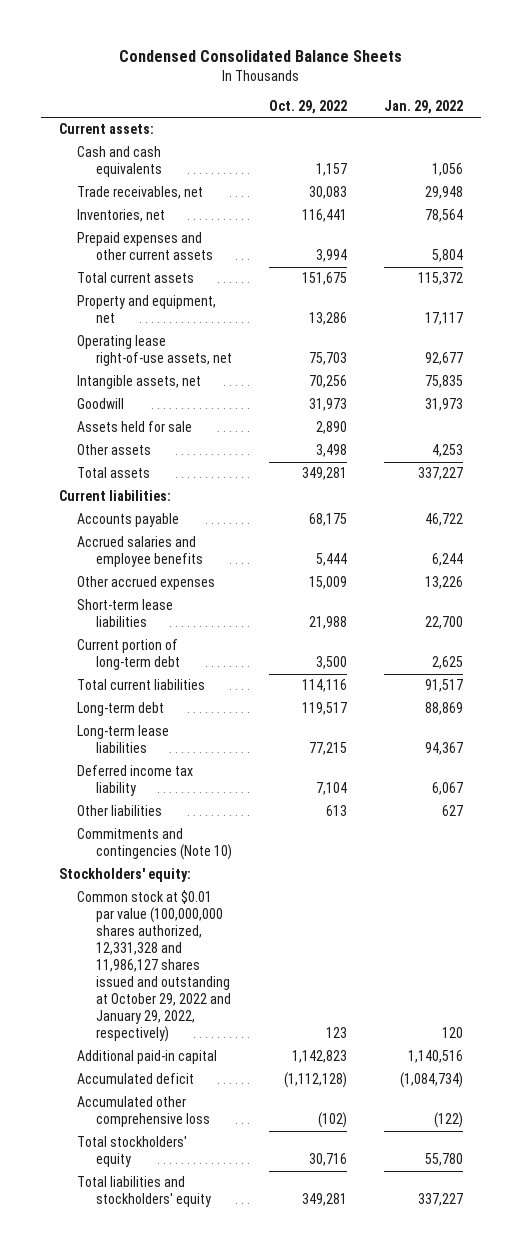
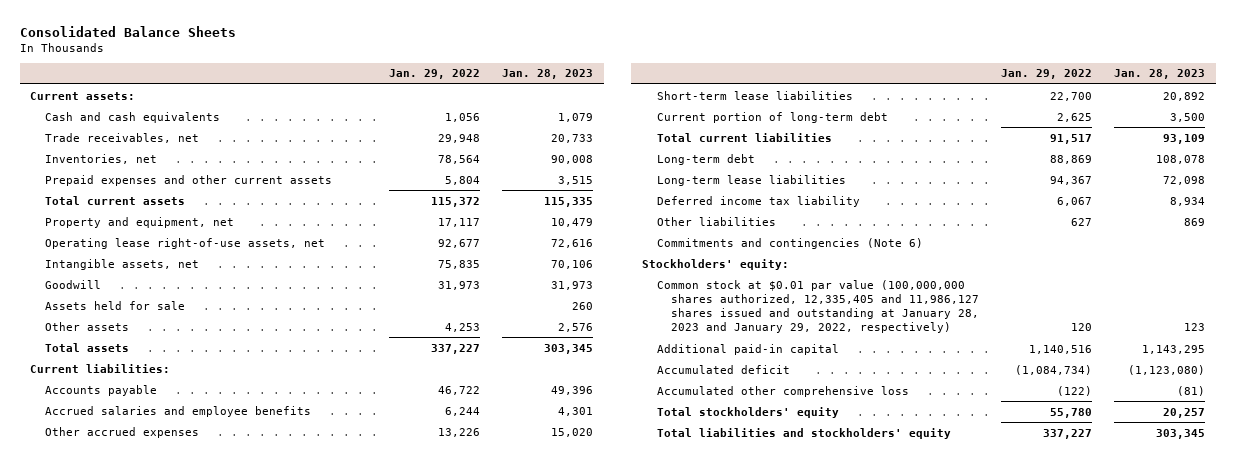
- Condensed Consolidated Balance Sheets
+ Consolidated Balance Sheets
- | Oct. 29, 2022 | Jan. 29, 2022
+ | Jan. 29, 2022 | Jan. 28, 2023
- Commitments and contingencies (Note 10)
+ Commitments and contingencies (Note 6)
- Common stock at $0.01 par value (100,000,000 shares authorized, 12,331,328 and 11,986,127 shares issued and outstanding at October 29, 2022 and January 29, 2022, respectively) | 123 | 120
+ Common stock at $0.01 par value (100,000,000 shares authorized, 12,335,405 and 11,986,127 shares issued and outstanding at January 28, 2023 and January 29, 2022, respectively) | 120 | 123

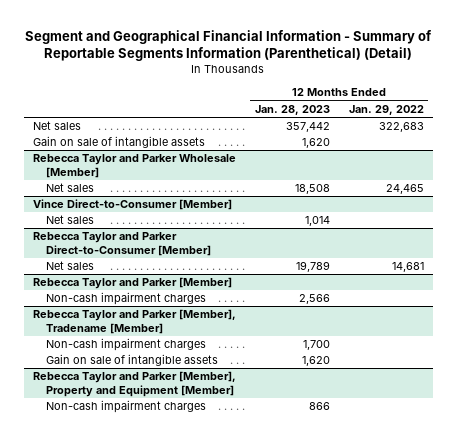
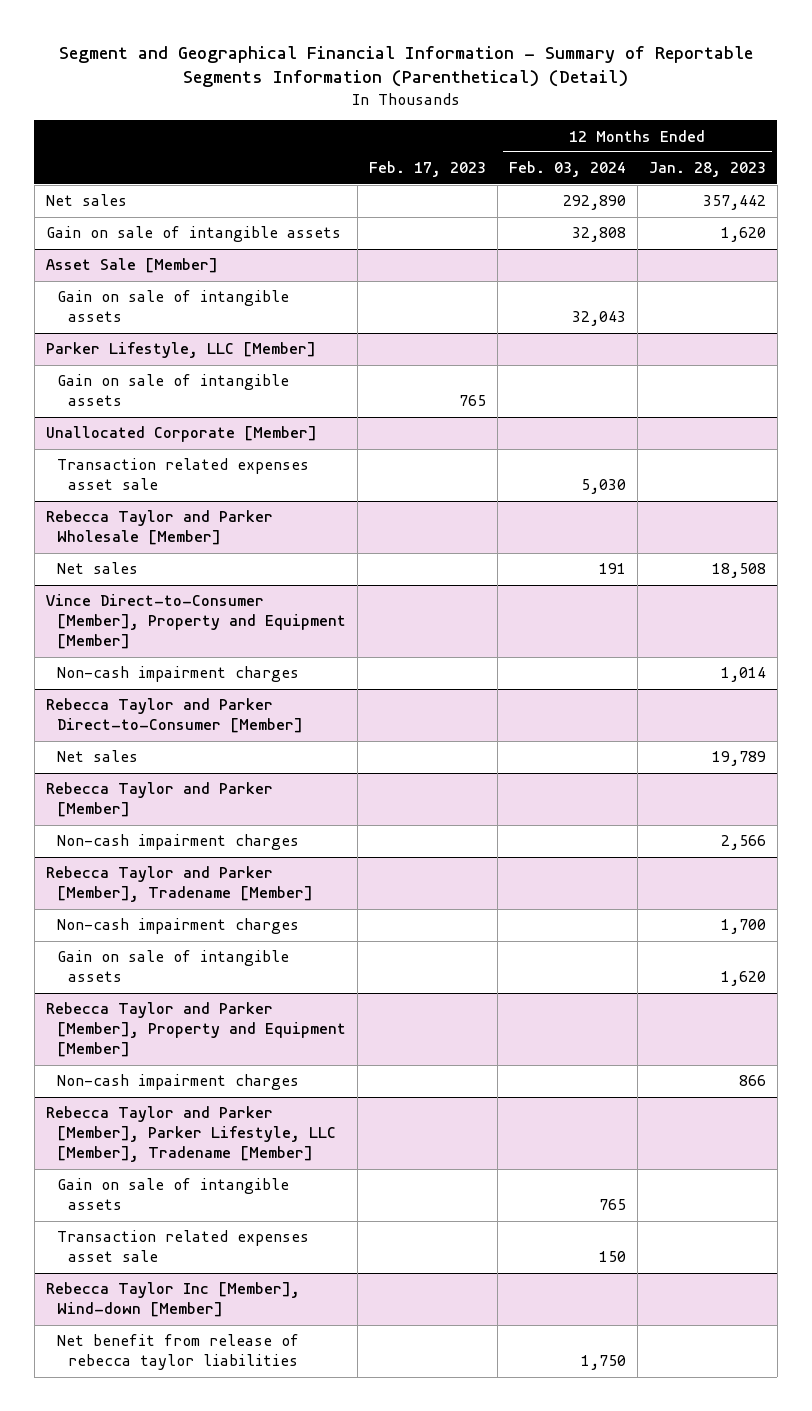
- | 12 Months Ended Jan. 28, 2023 | 12 Months Ended Jan. 29, 2022
+ | Feb. 17, 2023 | 12 Months Ended Feb. 03, 2024 | 12 Months Ended Jan. 28, 2023
+ Asset Sale [Member]
+ Gain on sale of intangible assets | | 32,043 |
+ Parker Lifestyle, LLC [Member]
+ Gain on sale of intangible assets | 765 | |
+ Unallocated Corporate [Member]
+ Transaction related expenses asset sale | | 5,030 |
- Vince Direct-to-Consumer [Member]
- Net sales | 1,014 |
+ Vince Direct-to-Consumer [Member], Property and Equipment [Member]
+ Non-cash impairment charges | | | 1,014
+ Rebecca Taylor and Parker [Member], Parker Lifestyle, LLC [Member], Tradename [Member]
+ Gain on sale of intangible assets | | 765 |
+ Transaction related expenses asset sale | | 150 |
+ Rebecca Taylor Inc [Member], Wind-down [Member]
+ Net benefit from release of rebecca taylor liabilities | | 1,750 |

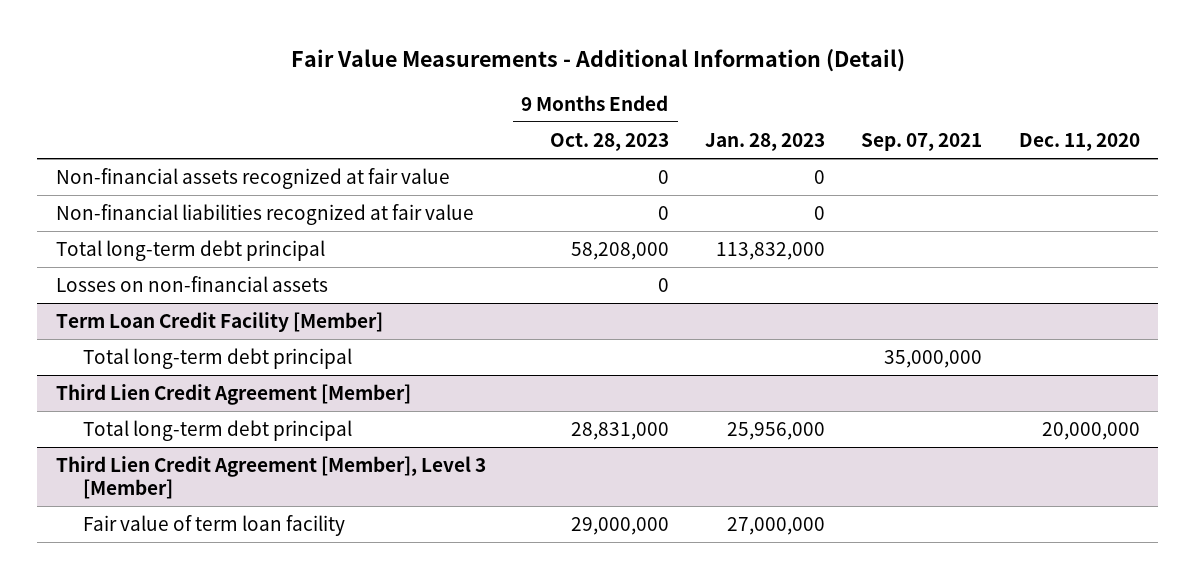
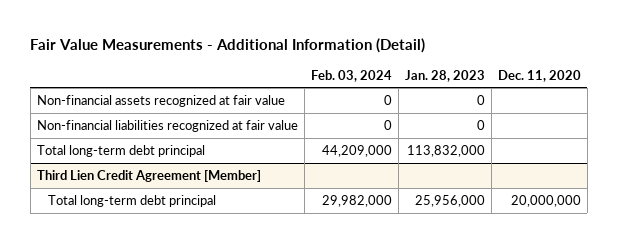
- | 9 Months Ended Oct. 28, 2023 | Jan. 28, 2023 | Sep. 07, 2021 | Dec. 11, 2020
+ | Feb. 03, 2024 | Jan. 28, 2023 | Dec. 11, 2020
- Losses on non-financial assets | 0 | | |
- Term Loan Credit Facility [Member]
- Total long-term debt principal | | | 35,000,000 |
- Third Lien Credit Agreement [Member], Level 3 [Member]
- Fair value of term loan facility | 29,000,000 | 27,000,000 | |

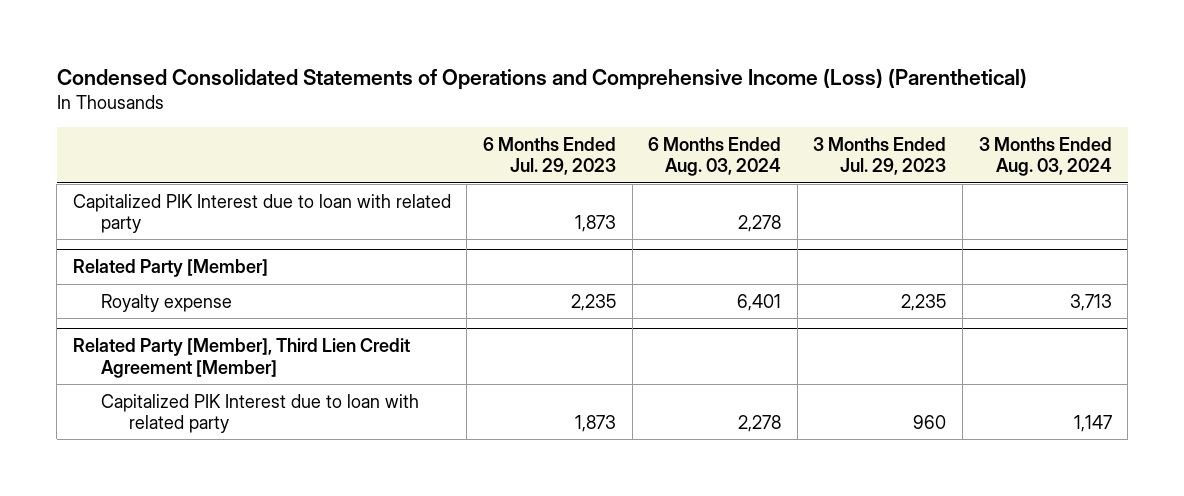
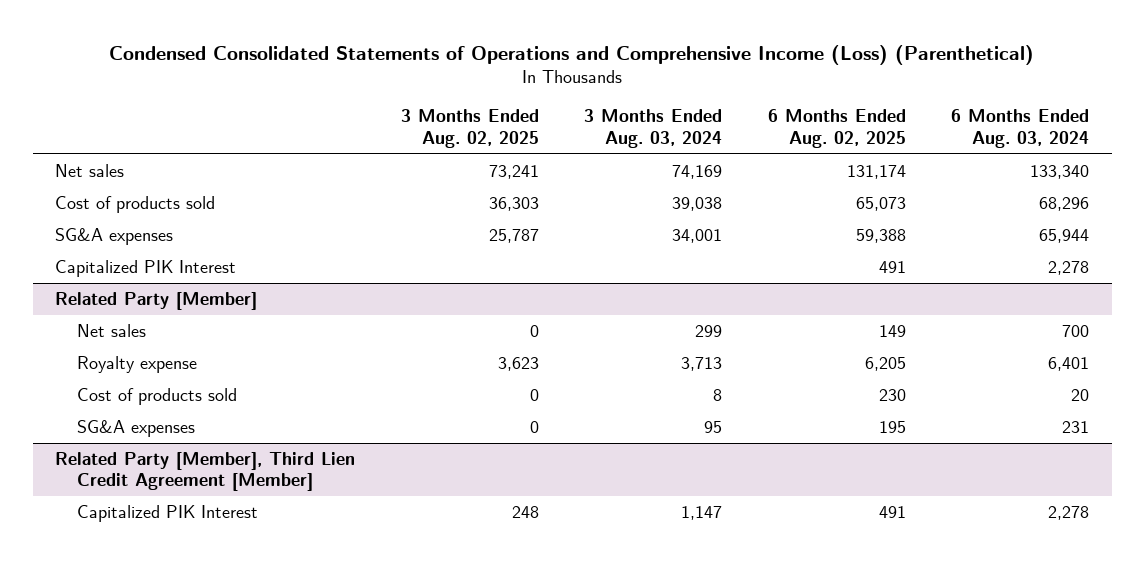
- | 6 Months Ended Jul. 29, 2023 | 6 Months Ended Aug. 03, 2024 | 3 Months Ended Jul. 29, 2023 | 3 Months Ended Aug. 03, 2024
+ | 3 Months Ended Aug. 02, 2025 | 3 Months Ended Aug. 03, 2024 | 6 Months Ended Aug. 02, 2025 | 6 Months Ended Aug. 03, 2024
- Capitalized PIK Interest due to loan with related party | 1,873 | 2,278 | |
+ Net sales | 73,241 | 74,169 | 131,174 | 133,340
+ Cost of products sold | 36,303 | 39,038 | 65,073 | 68,296
+ SG&A expenses | 25,787 | 34,001 | 59,388 | 65,944
+ Capitalized PIK Interest | | | 491 | 2,278
@ Related Party [Member]
+ Net sales | 0 | 299 | 149 | 700
+ Cost of products sold | 0 | 8 | 230 | 20
+ SG&A expenses | 0 | 95 | 195 | 231
@ Related Party [Member], Third Lien Credit Agreement [Member]
- Capitalized PIK Interest due to loan with related party | 1,873 | 2,278 | 960 | 1,147
+ Capitalized PIK Interest | 248 | 1,147 | 491 | 2,278

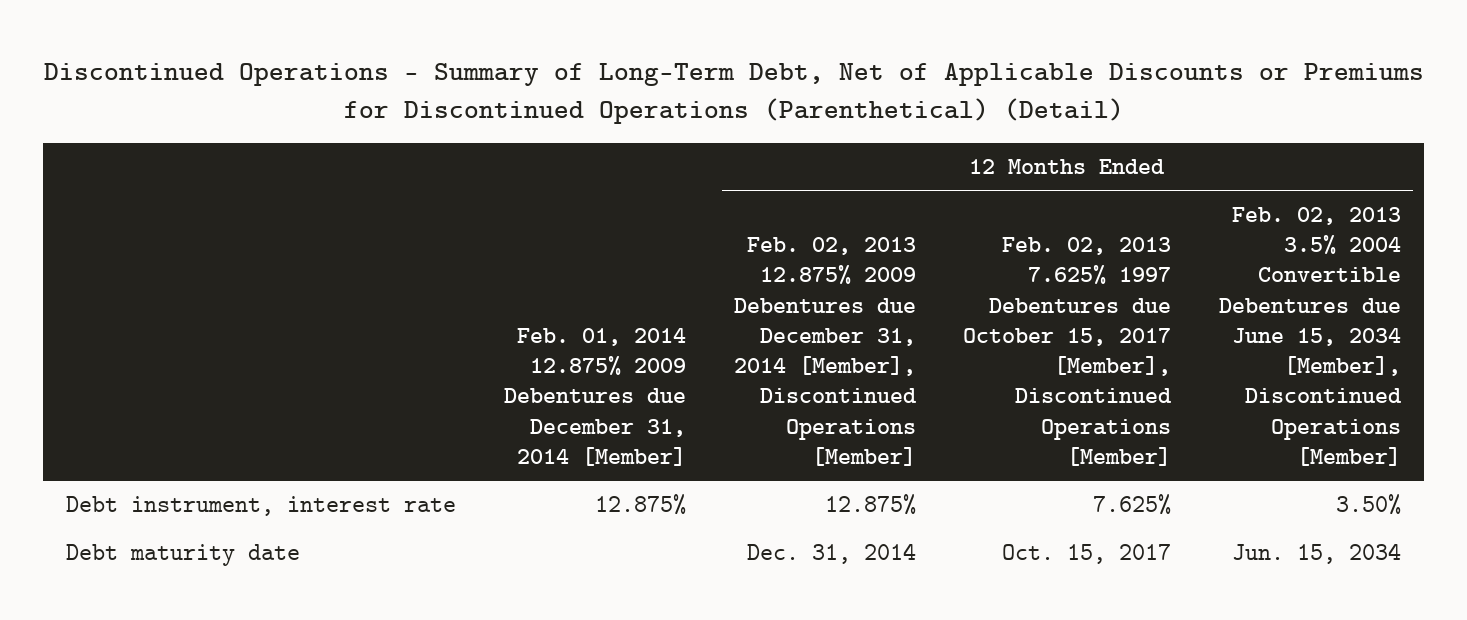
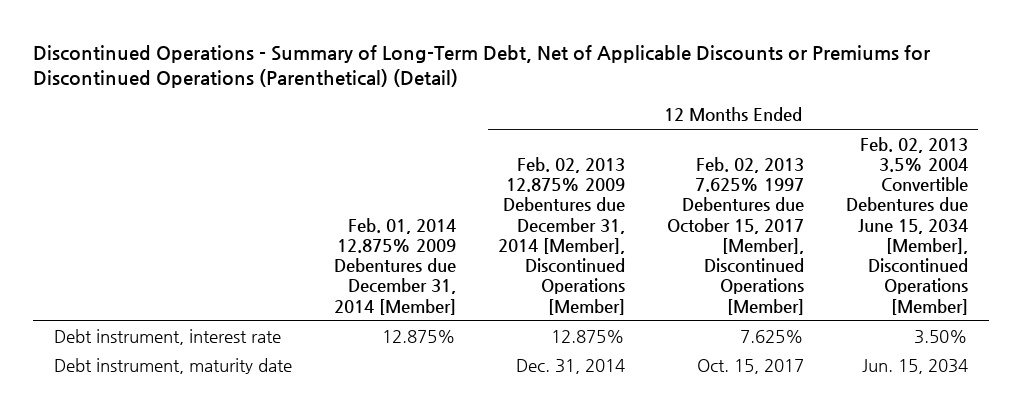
- Debt maturity date | | Dec. 31, 2014 | Oct. 15, 2017 | Jun. 15, 2034
+ Debt instrument, maturity date | | Dec. 31, 2014 | Oct. 15, 2017 | Jun. 15, 2034

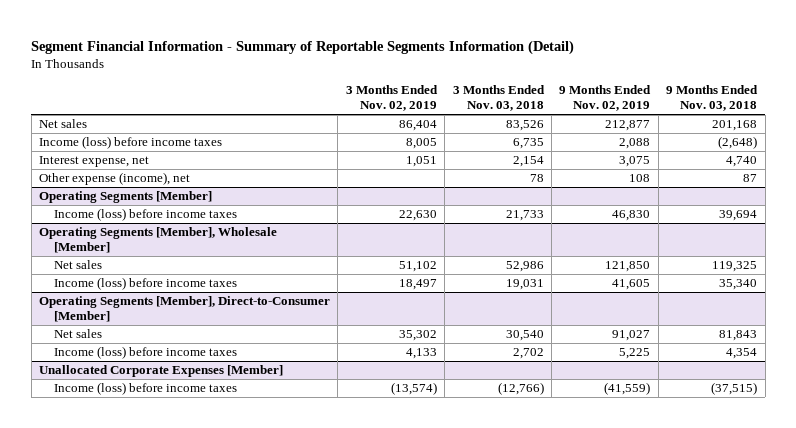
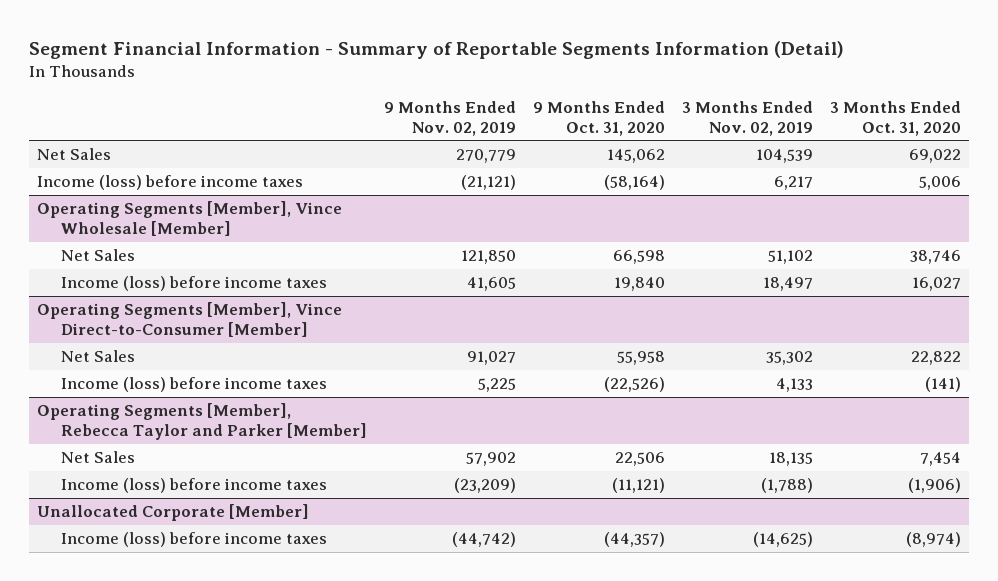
- | 3 Months Ended Nov. 02, 2019 | 3 Months Ended Nov. 03, 2018 | 9 Months Ended Nov. 02, 2019 | 9 Months Ended Nov. 03, 2018
+ | 9 Months Ended Nov. 02, 2019 | 9 Months Ended Oct. 31, 2020 | 3 Months Ended Nov. 02, 2019 | 3 Months Ended Oct. 31, 2020
- Net sales | 86,404 | 83,526 | 212,877 | 201,168
- Income (loss) before income taxes | 8,005 | 6,735 | 2,088 | (2,648)
- Interest expense, net | 1,051 | 2,154 | 3,075 | 4,740
- Other expense (income), net | | 78 | 108 | 87
- Operating Segments [Member]
- Income (loss) before income taxes | 22,630 | 21,733 | 46,830 | 39,694
- Operating Segments [Member], Wholesale [Member]
- Net sales | 51,102 | 52,986 | 121,850 | 119,325
+ Net Sales | 270,779 | 145,062 | 104,539 | 69,022
+ Income (loss) before income taxes | (21,121) | (58,164) | 6,217 | 5,006
+ Operating Segments [Member], Vince Wholesale [Member]
+ Net Sales | 121,850 | 66,598 | 51,102 | 38,746
- Operating Segments [Member], Direct-to-Consumer [Member]
- Net sales | 35,302 | 30,540 | 91,027 | 81,843
+ Operating Segments [Member], Vince Direct-to-Consumer [Member]
+ Net Sales | 91,027 | 55,958 | 35,302 | 22,822
- Unallocated Corporate Expenses [Member]
- Income (loss) before income taxes | (13,574) | (12,766) | (41,559) | (37,515)
+ Operating Segments [Member], Rebecca Taylor and Parker [Member]
+ Net Sales | 57,902 | 22,506 | 18,135 | 7,454
+ Income (loss) before income taxes | (23,209) | (11,121) | (1,788) | (1,906)
+ Unallocated Corporate [Member]
+ Income (loss) before income taxes | (44,742) | (44,357) | (14,625) | (8,974)

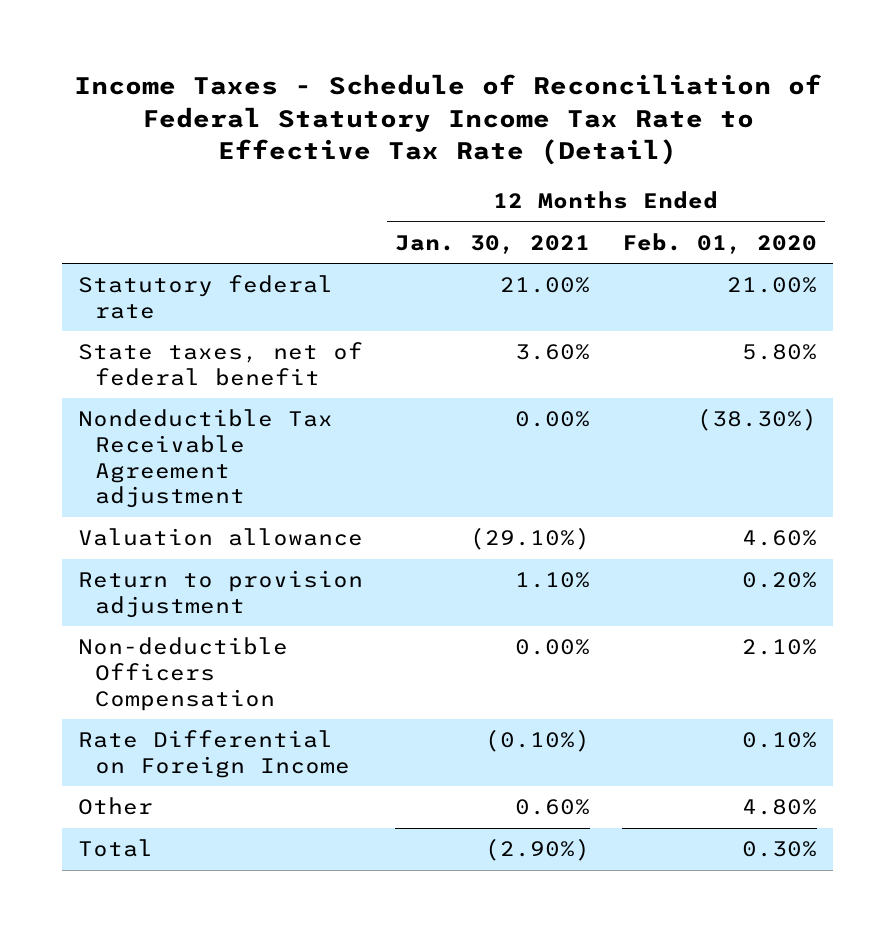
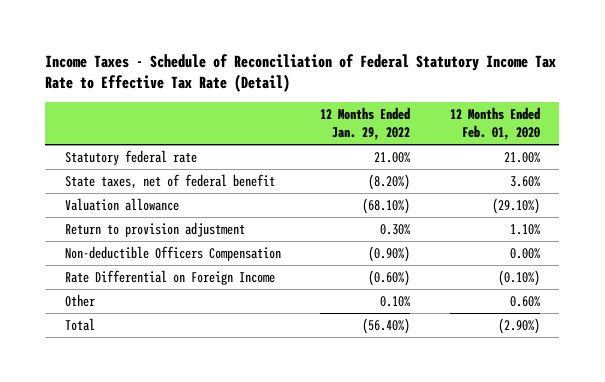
- | 12 Months Ended Jan. 30, 2021 | 12 Months Ended Feb. 01, 2020
+ | 12 Months Ended Jan. 29, 2022 | 12 Months Ended Feb. 01, 2020
- State taxes, net of federal benefit | 3.60% | 5.80%
- Nondeductible Tax Receivable Agreement adjustment | 0.00% | (38.30%)
- Valuation allowance | (29.10%) | 4.60%
- Return to provision adjustment | 1.10% | 0.20%
- Non-deductible Officers Compensation | 0.00% | 2.10%
- Rate Differential on Foreign Income | (0.10%) | 0.10%
- Other | 0.60% | 4.80%
- Total | (2.90%) | 0.30%
+ State taxes, net of federal benefit | (8.20%) | 3.60%
+ Valuation allowance | (68.10%) | (29.10%)
+ Return to provision adjustment | 0.30% | 1.10%
+ Non-deductible Officers Compensation | (0.90%) | 0.00%
+ Rate Differential on Foreign Income | (0.60%) | (0.10%)
+ Other | 0.10% | 0.60%
+ Total | (56.40%) | (2.90%)

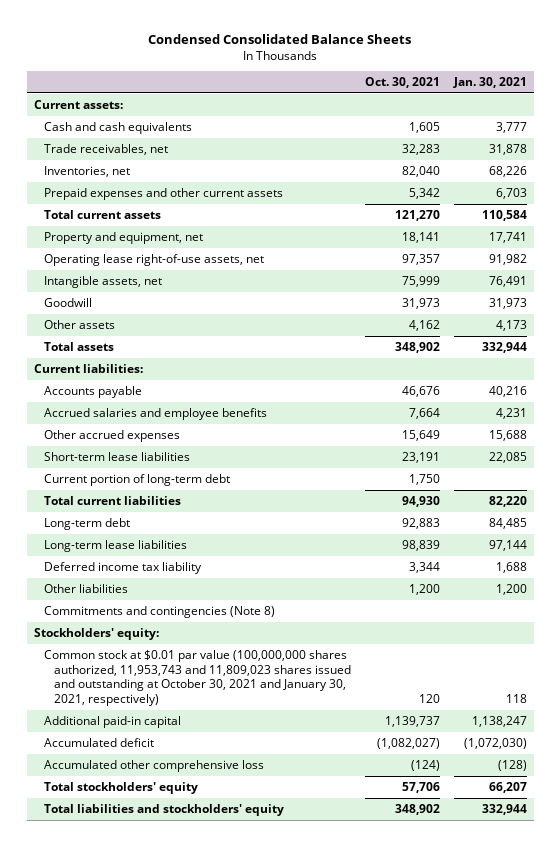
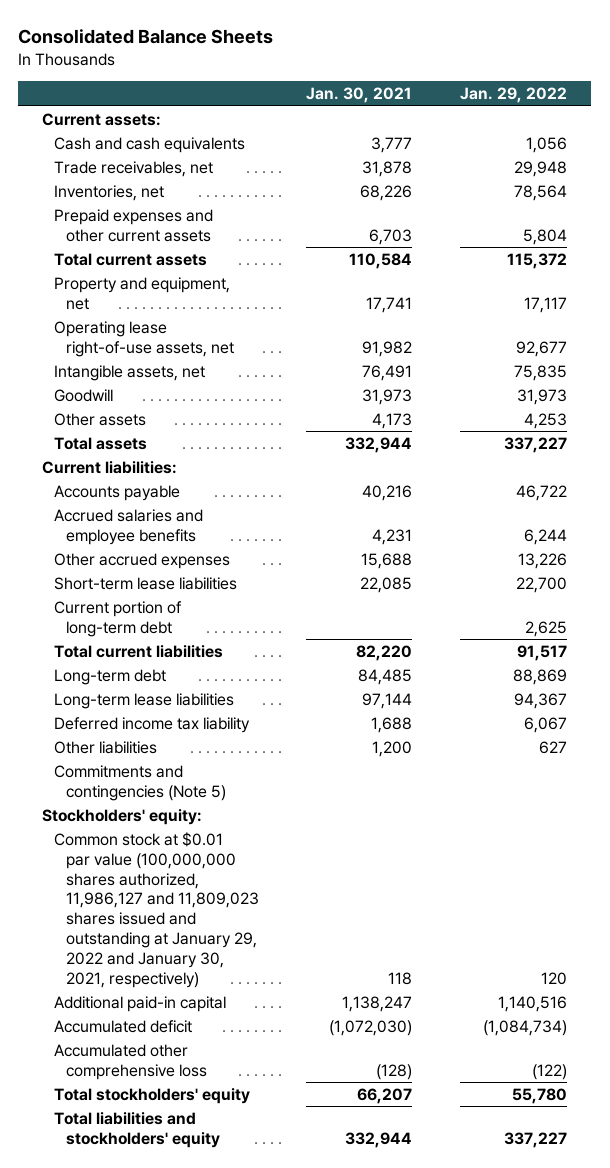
- Condensed Consolidated Balance Sheets
+ Consolidated Balance Sheets
- | Oct. 30, 2021 | Jan. 30, 2021
+ | Jan. 30, 2021 | Jan. 29, 2022
- Commitments and contingencies (Note 8)
+ Commitments and contingencies (Note 5)
- Common stock at $0.01 par value (100,000,000 shares authorized, 11,953,743 and 11,809,023 shares issued and outstanding at October 30, 2021 and January 30, 2021, respectively) | 120 | 118
+ Common stock at $0.01 par value (100,000,000 shares authorized, 11,986,127 and 11,809,023 shares issued and outstanding at January 29, 2022 and January 30, 2021, respectively) | 118 | 120

